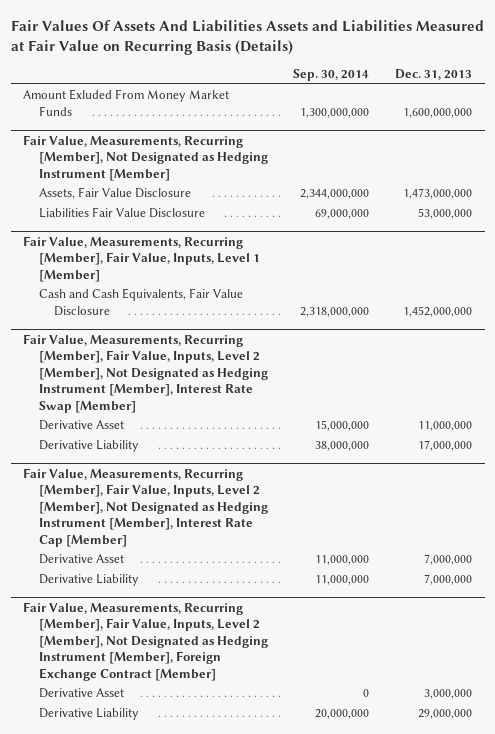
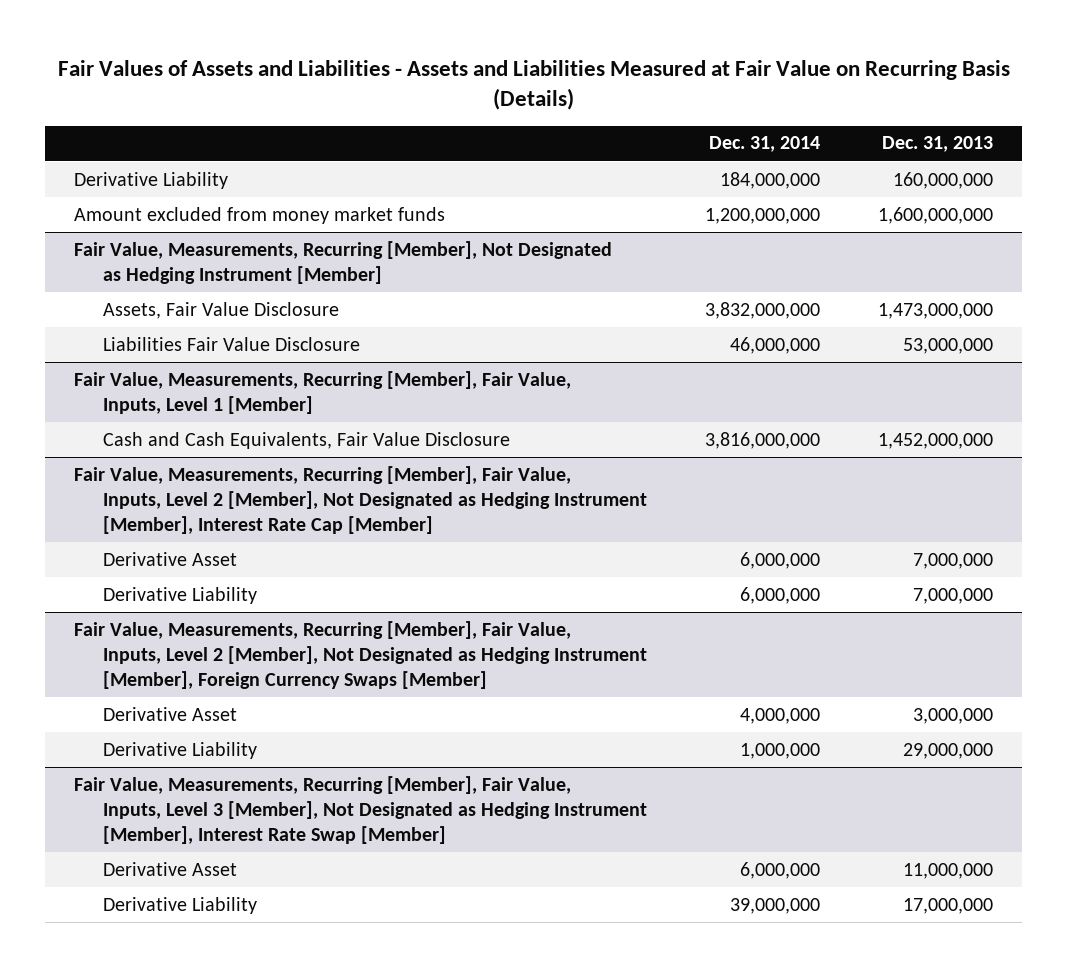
- Fair Values Of Assets And Liabilities Assets and Liabilities Measured at Fair Value on Recurring Basis (Details)
+ Fair Values of Assets and Liabilities - Assets and Liabilities Measured at Fair Value on Recurring Basis (Details)
- | Sep. 30, 2014 | Dec. 31, 2013
+ | Dec. 31, 2014 | Dec. 31, 2013
- Amount Exluded From Money Market Funds | 1,300,000,000 | 1,600,000,000
+ Derivative Liability | 184,000,000 | 160,000,000
+ Amount excluded from money market funds | 1,200,000,000 | 1,600,000,000
- Fair Value, Measurements, Recurring [Member], Fair Value, Inputs, Level 2 [Member], Not Designated as Hedging Instrument [Member], Interest Rate Swap [Member]
- Derivative Asset | 15,000,000 | 11,000,000
- Derivative Liability | 38,000,000 | 17,000,000
- Fair Value, Measurements, Recurring [Member], Fair Value, Inputs, Level 2 [Member], Not Designated as Hedging Instrument [Member], Foreign Exchange Contract [Member]
+ Fair Value, Measurements, Recurring [Member], Fair Value, Inputs, Level 2 [Member], Not Designated as Hedging Instrument [Member], Foreign Currency Swaps [Member]
+ Fair Value, Measurements, Recurring [Member], Fair Value, Inputs, Level 3 [Member], Not Designated as Hedging Instrument [Member], Interest Rate Swap [Member]
+ Derivative Asset | 6,000,000 | 11,000,000
+ Derivative Liability | 39,000,000 | 17,000,000

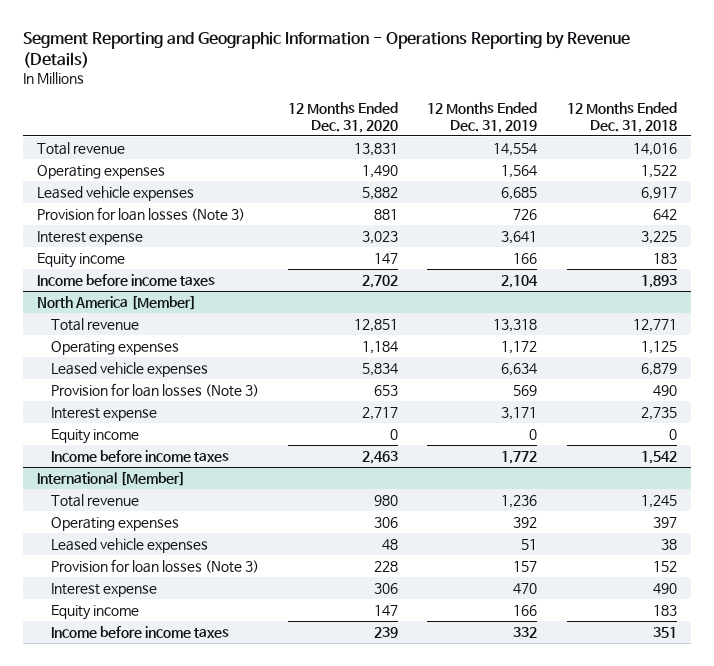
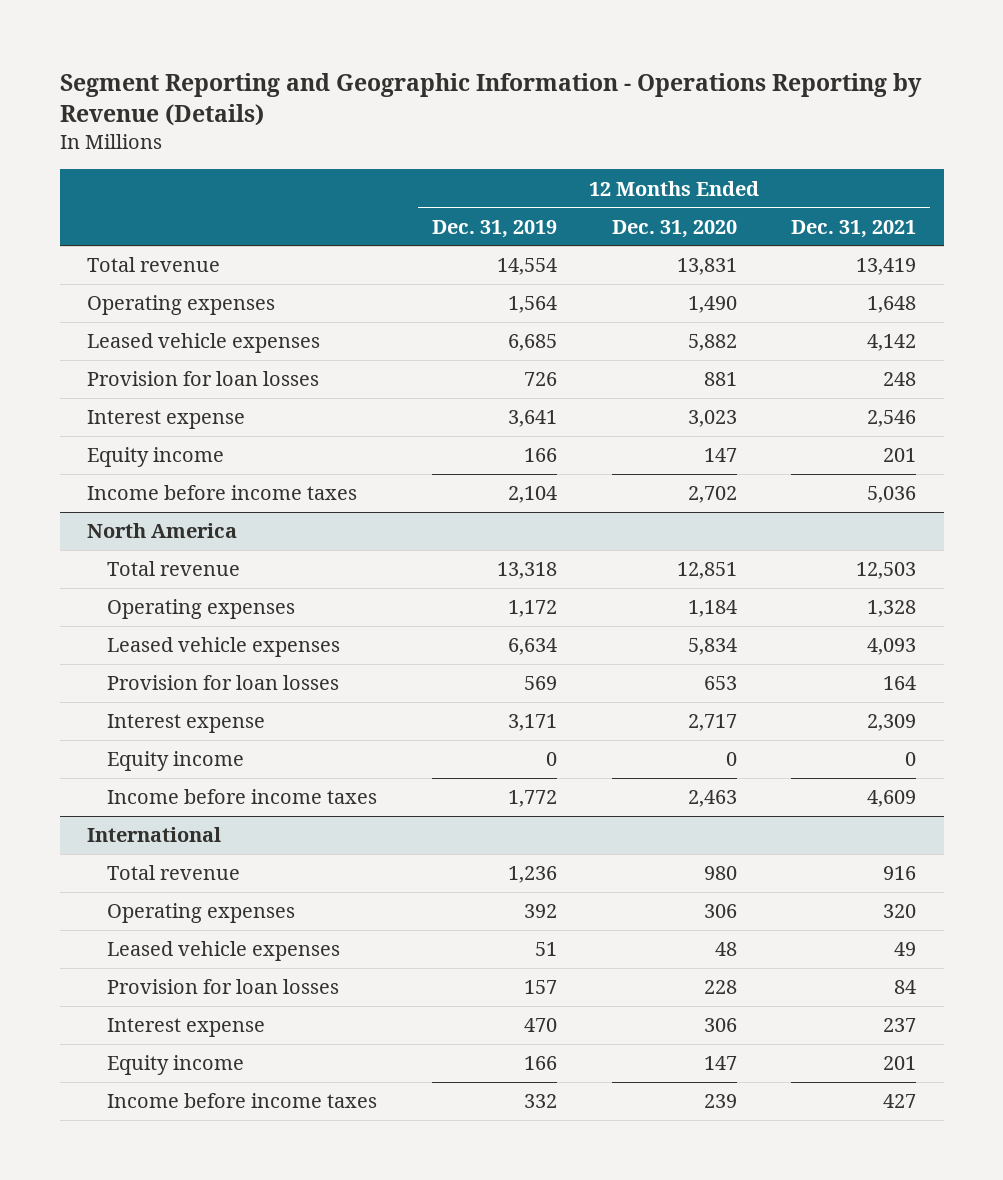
- | 12 Months Ended Dec. 31, 2020 | 12 Months Ended Dec. 31, 2019 | 12 Months Ended Dec. 31, 2018
+ | 12 Months Ended Dec. 31, 2019 | 12 Months Ended Dec. 31, 2020 | 12 Months Ended Dec. 31, 2021
- Provision for loan losses (Note 3) | 881 | 726 | 642
+ Provision for loan losses | 726 | 881 | 248
- North America [Member]
+ North America
- Provision for loan losses (Note 3) | 653 | 569 | 490
+ Provision for loan losses | 569 | 653 | 164
- International [Member]
+ International
- Provision for loan losses (Note 3) | 228 | 157 | 152
+ Provision for loan losses | 157 | 228 | 84

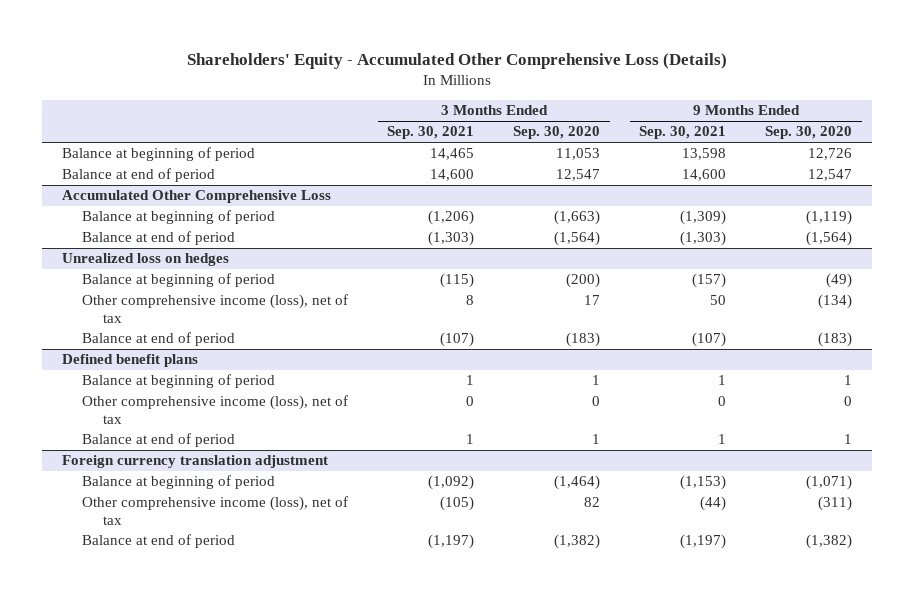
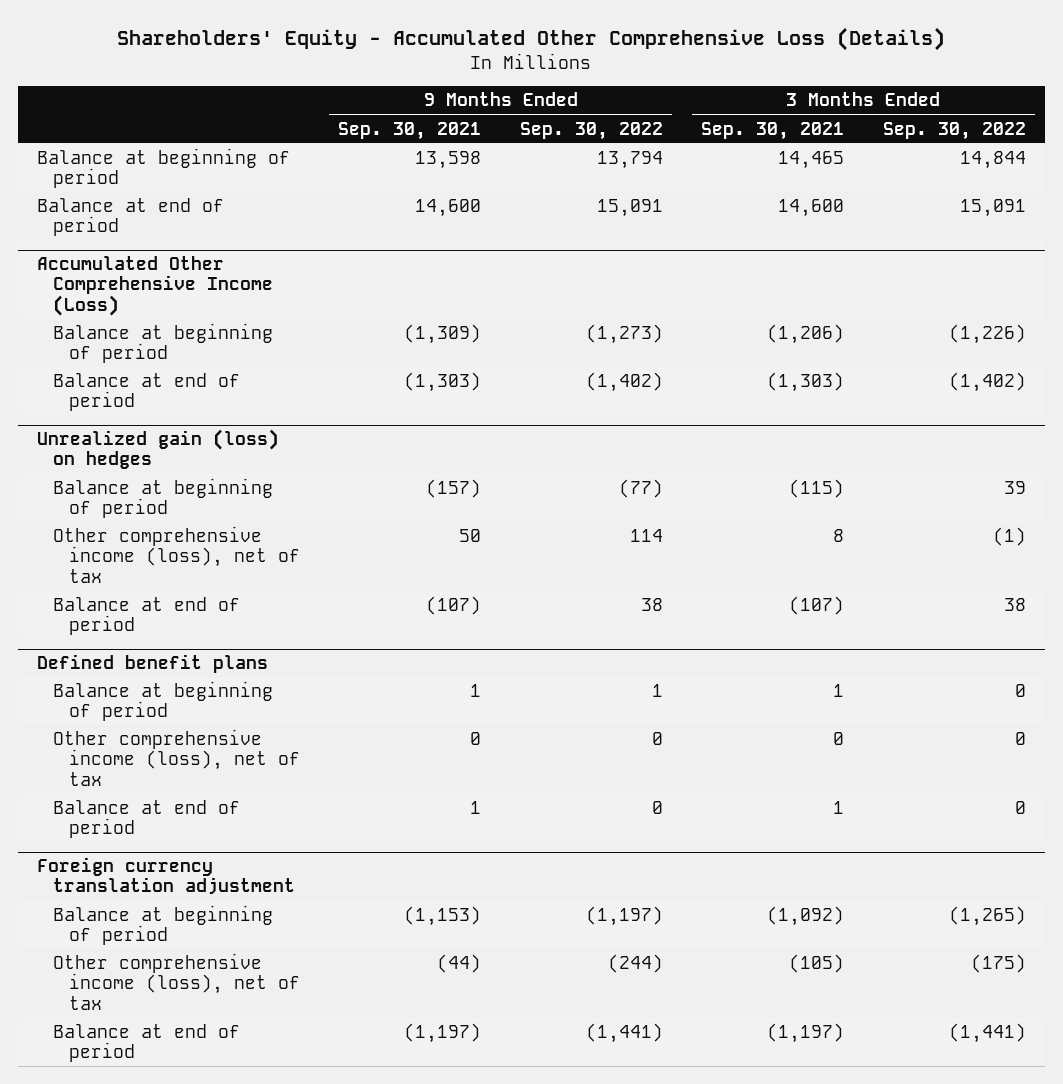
- | 3 Months Ended Sep. 30, 2021 | 3 Months Ended Sep. 30, 2020 | 9 Months Ended Sep. 30, 2021 | 9 Months Ended Sep. 30, 2020
+ | 9 Months Ended Sep. 30, 2021 | 9 Months Ended Sep. 30, 2022 | 3 Months Ended Sep. 30, 2021 | 3 Months Ended Sep. 30, 2022
- Accumulated Other Comprehensive Loss
+ Accumulated Other Comprehensive Income (Loss)
- Unrealized loss on hedges
+ Unrealized gain (loss) on hedges

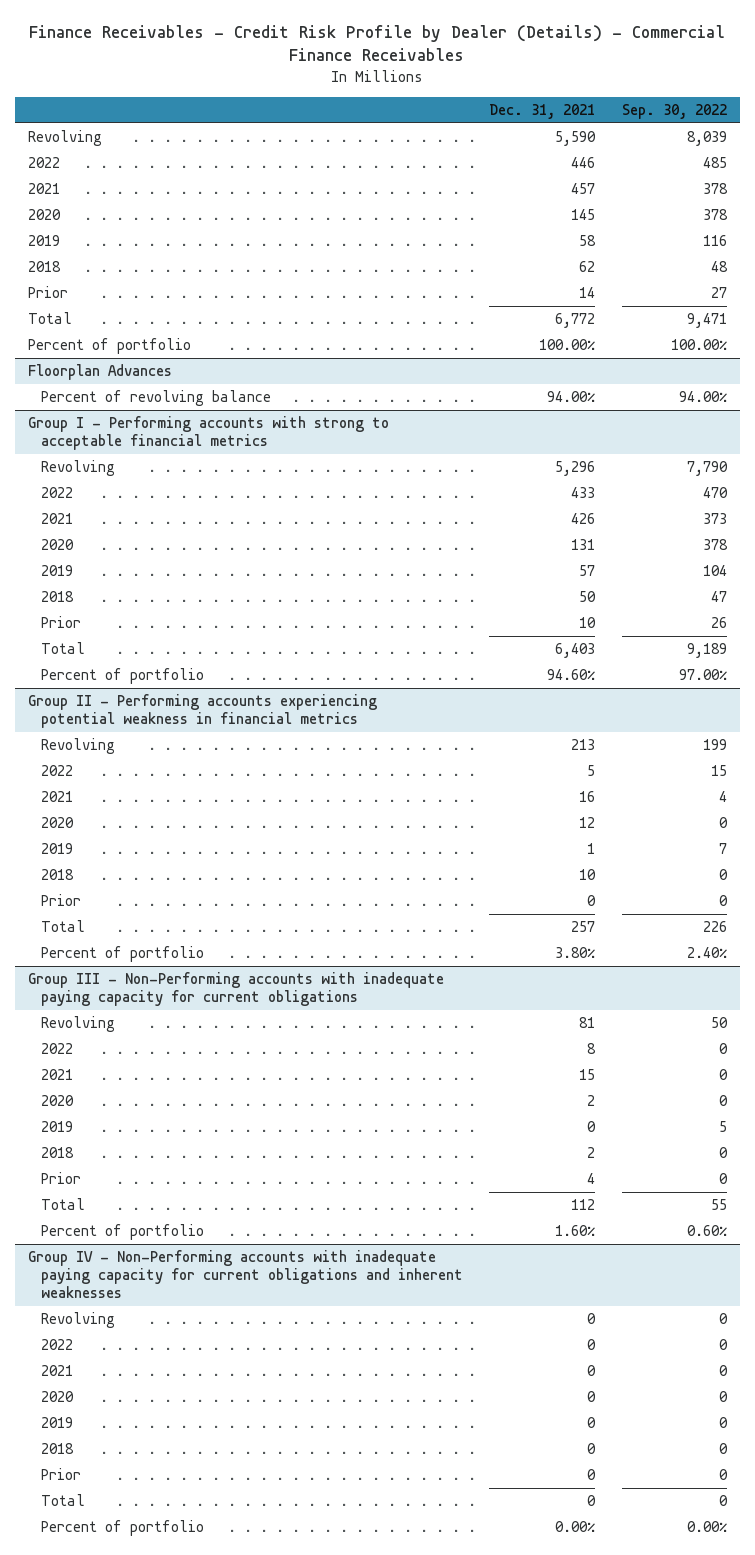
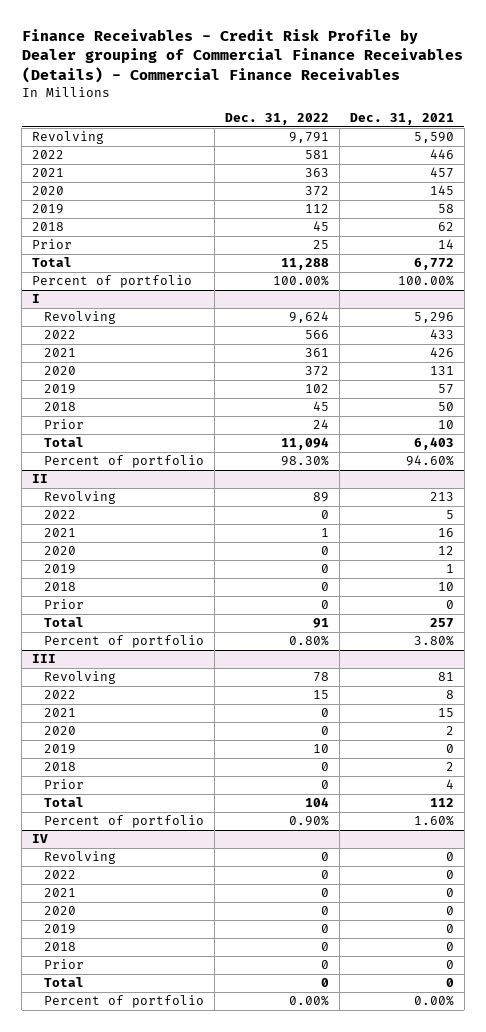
- Finance Receivables - Credit Risk Profile by Dealer (Details) - Commercial Finance Receivables
+ Finance Receivables - Credit Risk Profile by Dealer grouping of Commercial Finance Receivables (Details) - Commercial Finance Receivables
- | Dec. 31, 2021 | Sep. 30, 2022
+ | Dec. 31, 2022 | Dec. 31, 2021
- Floorplan Advances
- Percent of revolving balance | 94.00% | 94.00%
- Group I - Performing accounts with strong to acceptable financial metrics
+ I
- Group II - Performing accounts experiencing potential weakness in financial metrics
+ II
- Group III - Non-Performing accounts with inadequate paying capacity for current obligations
+ III
- Group IV - Non-Performing accounts with inadequate paying capacity for current obligations and inherent weaknesses
+ IV

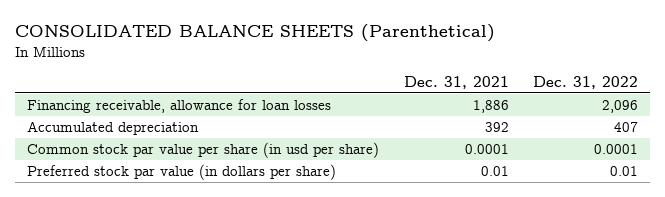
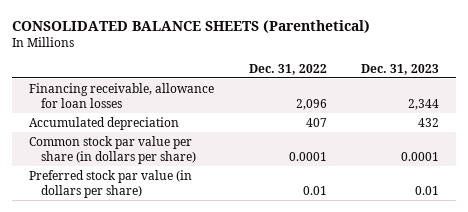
- | Dec. 31, 2021 | Dec. 31, 2022
+ | Dec. 31, 2022 | Dec. 31, 2023
- Common stock par value per share (in usd per share) | 0.0001 | 0.0001
+ Common stock par value per share (in dollars per share) | 0.0001 | 0.0001

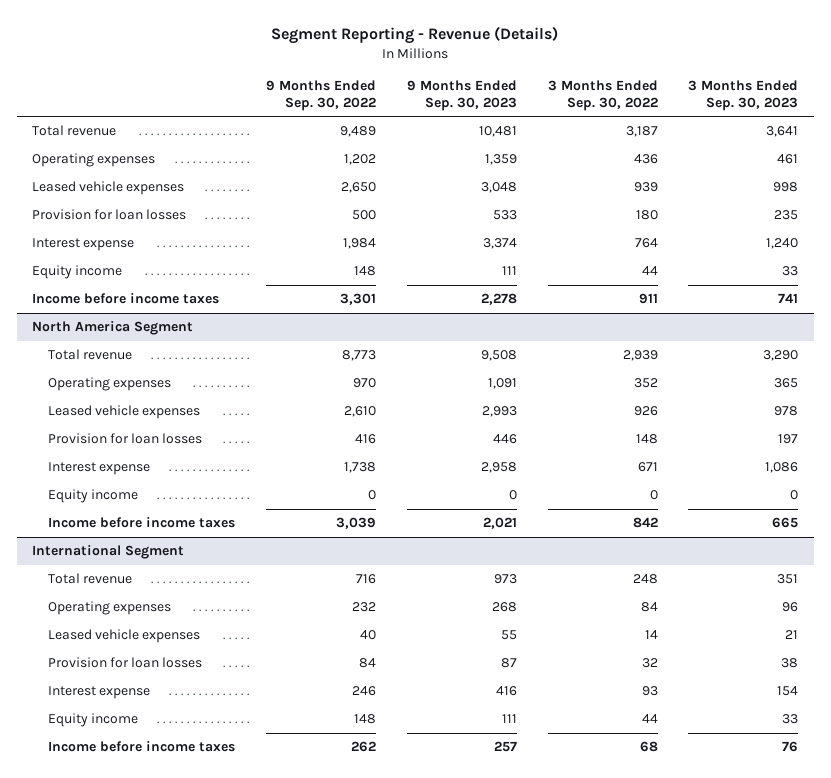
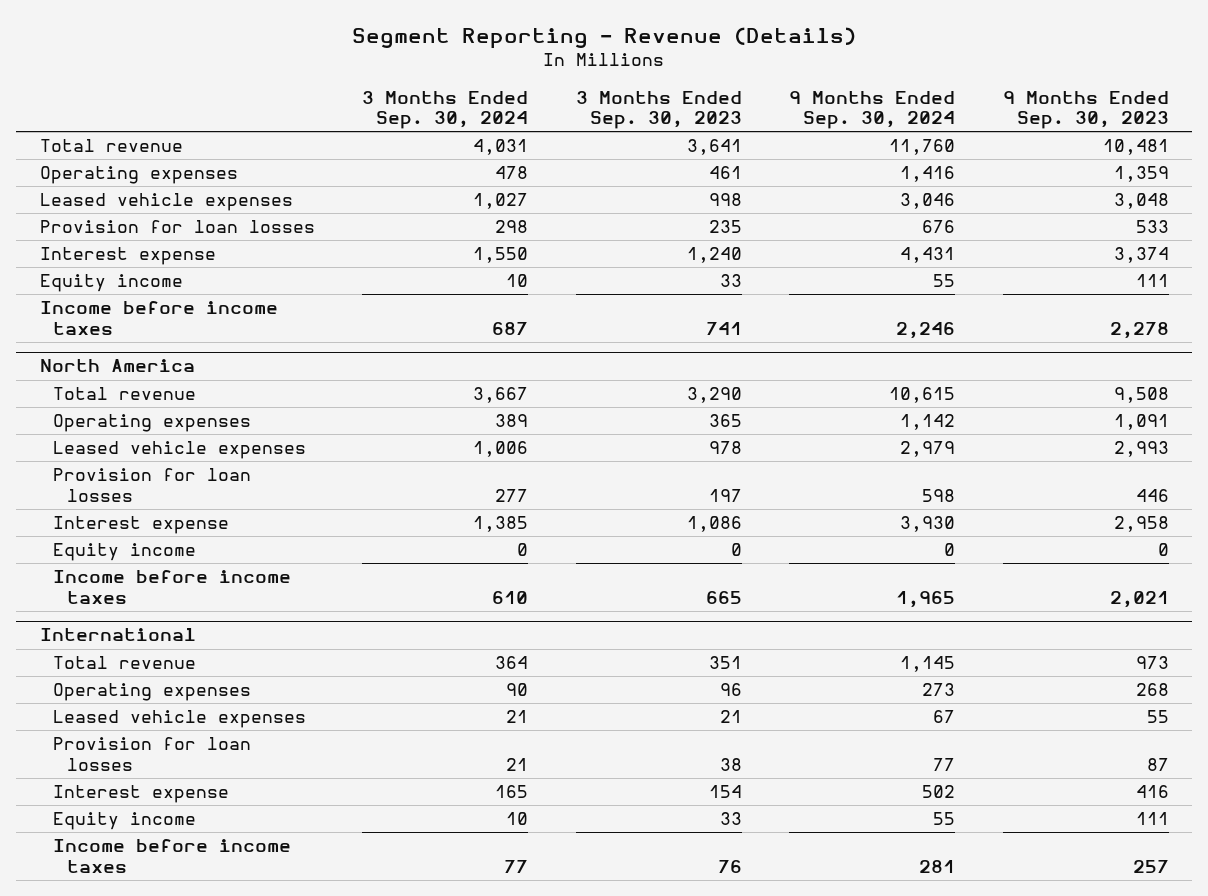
- | 9 Months Ended Sep. 30, 2022 | 9 Months Ended Sep. 30, 2023 | 3 Months Ended Sep. 30, 2022 | 3 Months Ended Sep. 30, 2023
+ | 3 Months Ended Sep. 30, 2024 | 3 Months Ended Sep. 30, 2023 | 9 Months Ended Sep. 30, 2024 | 9 Months Ended Sep. 30, 2023
- North America Segment
+ North America
- International Segment
+ International

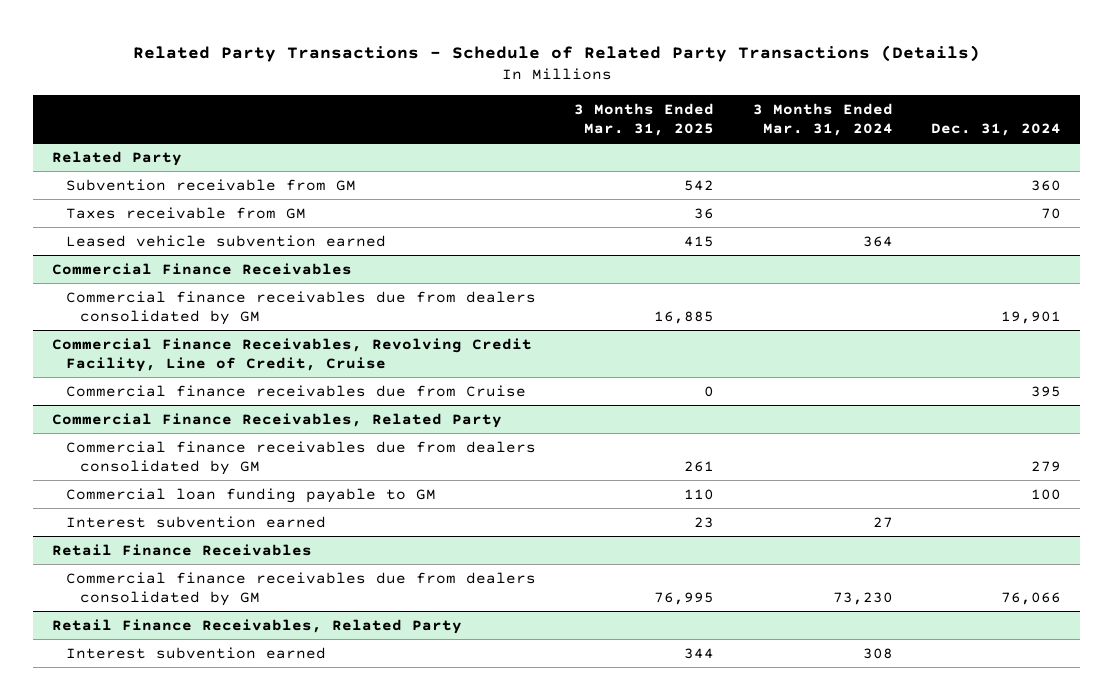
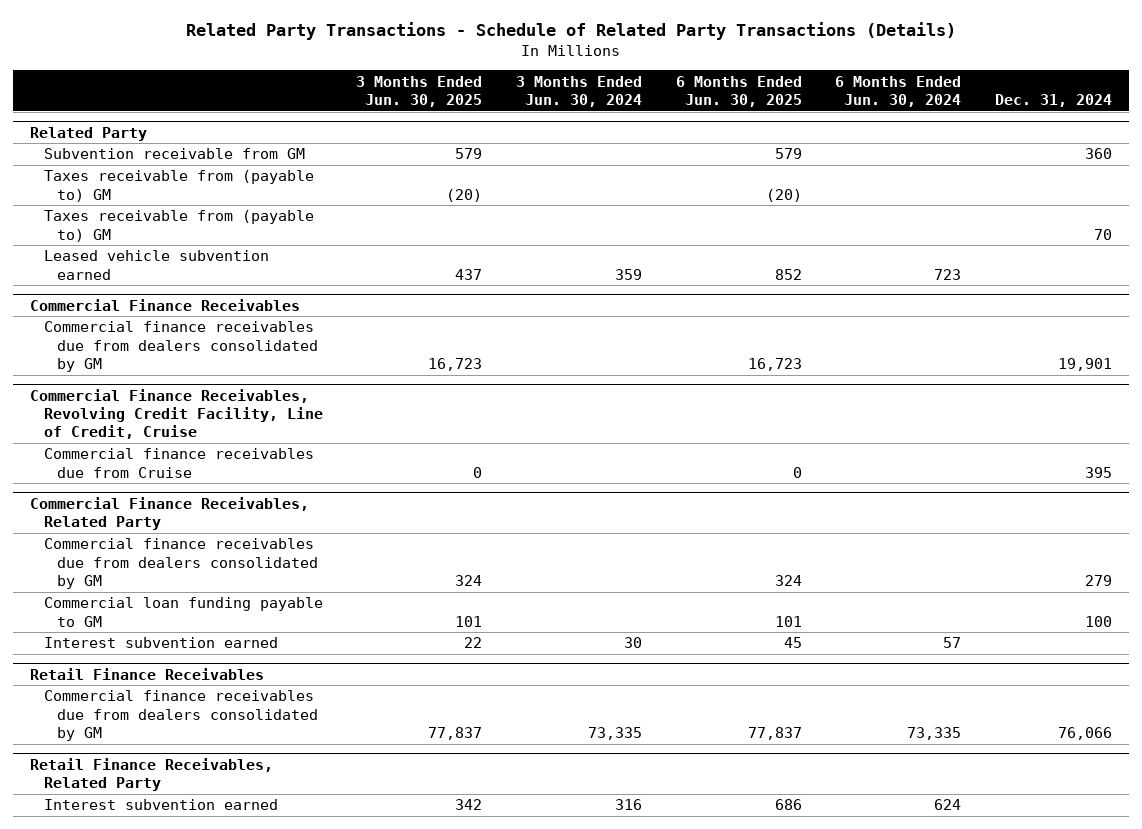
- | 3 Months Ended Mar. 31, 2025 | 3 Months Ended Mar. 31, 2024 | Dec. 31, 2024
+ | 3 Months Ended Jun. 30, 2025 | 3 Months Ended Jun. 30, 2024 | 6 Months Ended Jun. 30, 2025 | 6 Months Ended Jun. 30, 2024 | Dec. 31, 2024
@ Related Party
- Taxes receivable from GM | 36 | | 70
+ Taxes receivable from (payable to) GM | (20) | | (20) | |
+ Taxes receivable from (payable to) GM | | | | | 70

